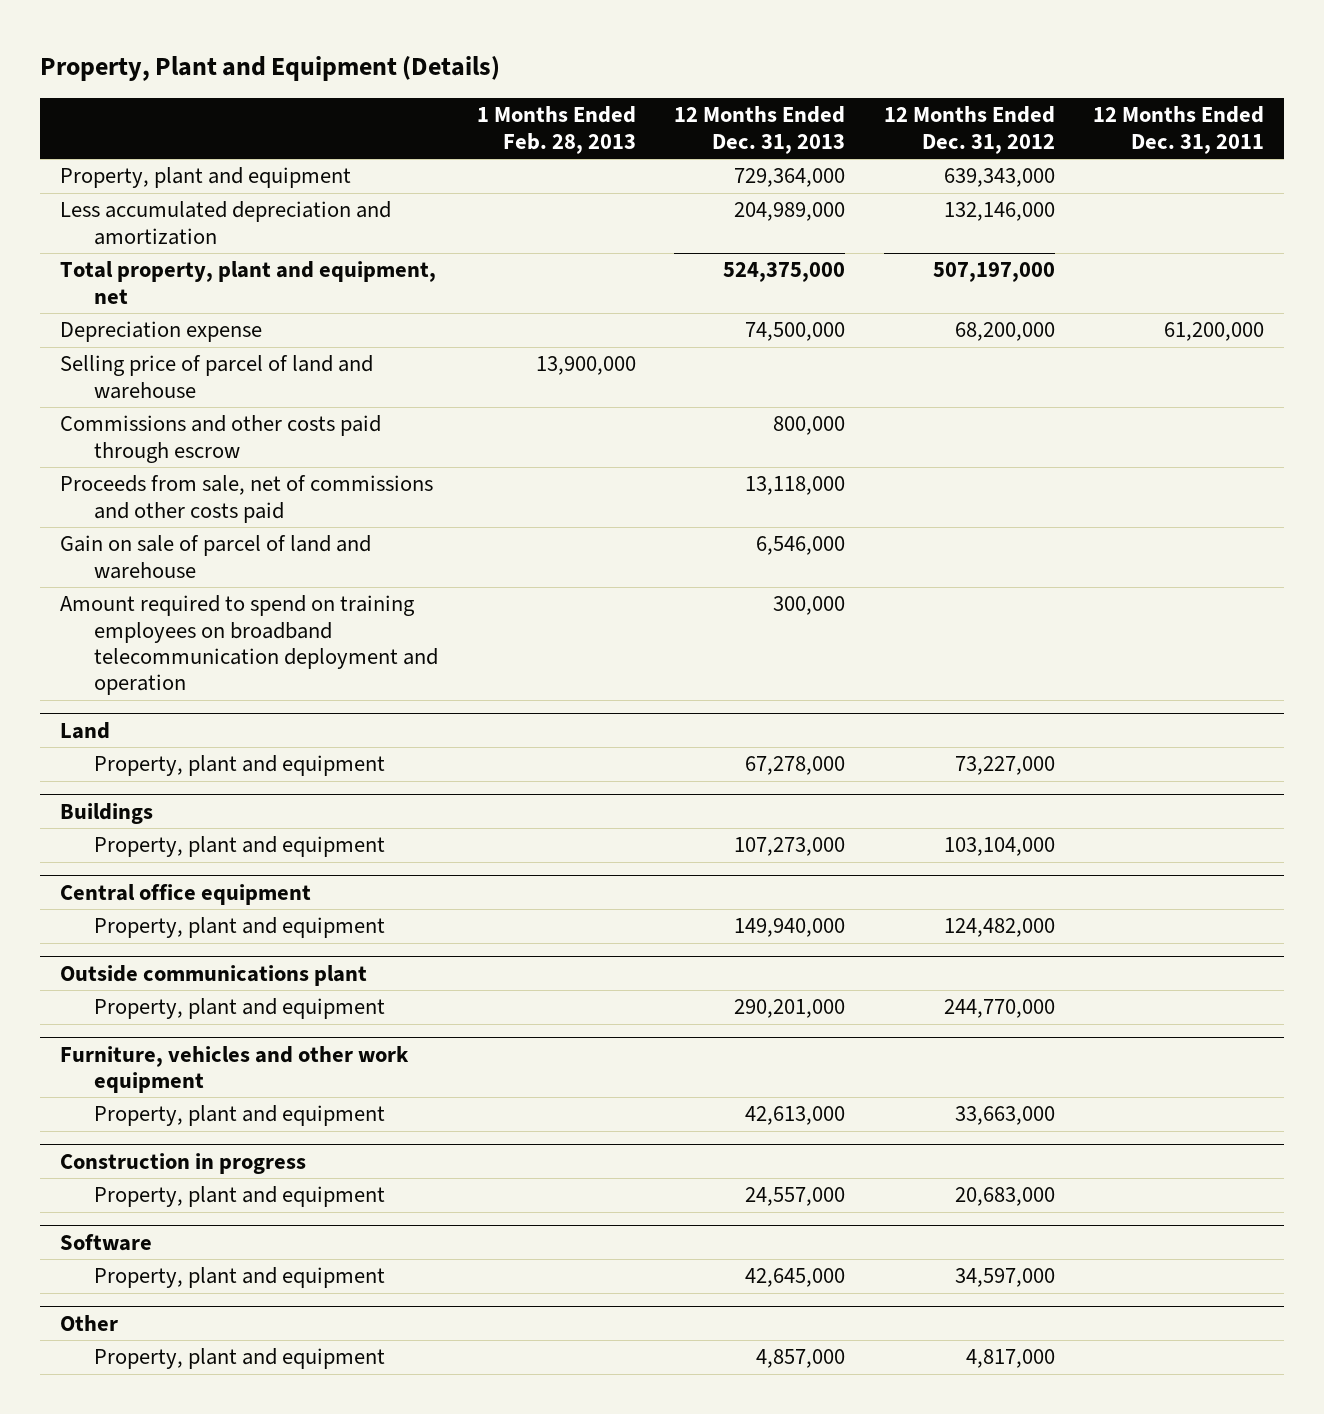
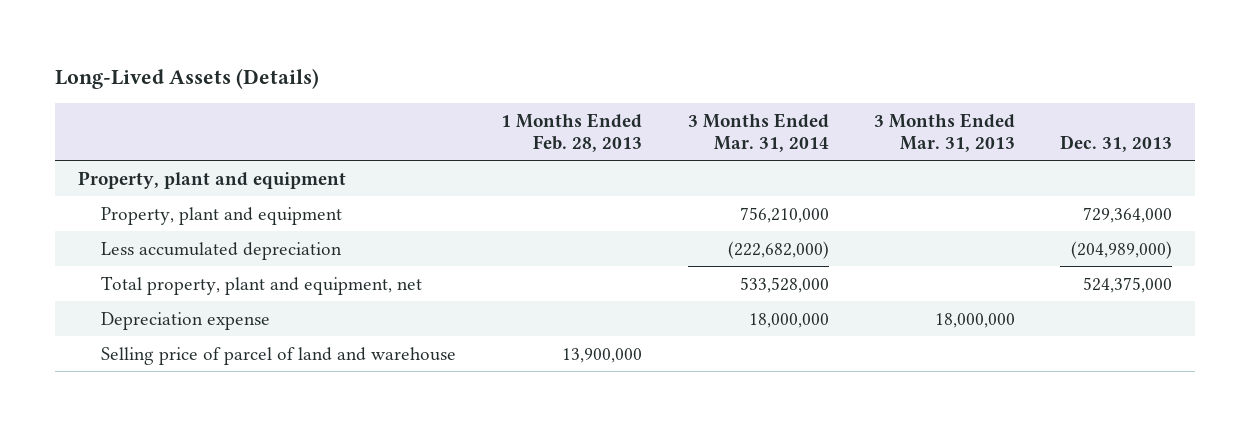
- Property, Plant and Equipment (Details)
+ Long-Lived Assets (Details)
- | 1 Months Ended Feb. 28, 2013 | 12 Months Ended Dec. 31, 2013 | 12 Months Ended Dec. 31, 2012 | 12 Months Ended Dec. 31, 2011
+ | 1 Months Ended Feb. 28, 2013 | 3 Months Ended Mar. 31, 2014 | 3 Months Ended Mar. 31, 2013 | Dec. 31, 2013
- Less accumulated depreciation and amortization | | 204,989,000 | 132,146,000 |
+ Property, plant and equipment | | 756,210,000 | | 729,364,000
+ Less accumulated depreciation | | (222,682,000) | | (204,989,000)
- Commissions and other costs paid through escrow | | 800,000 | |
- Proceeds from sale, net of commissions and other costs paid | | 13,118,000 | |
- Gain on sale of parcel of land and warehouse | | 6,546,000 | |
- Amount required to spend on training employees on broadband telecommunication deployment and operation | | 300,000 | |
- Land
- Property, plant and equipment | | 67,278,000 | 73,227,000 |
- Buildings
- Property, plant and equipment | | 107,273,000 | 103,104,000 |
- Central office equipment
- Property, plant and equipment | | 149,940,000 | 124,482,000 |
- Outside communications plant
- Property, plant and equipment | | 290,201,000 | 244,770,000 |
- Furniture, vehicles and other work equipment
- Property, plant and equipment | | 42,613,000 | 33,663,000 |
- Construction in progress
- Property, plant and equipment | | 24,557,000 | 20,683,000 |
- Software
- Property, plant and equipment | | 42,645,000 | 34,597,000 |
- Other
- Property, plant and equipment | | 4,857,000 | 4,817,000 |

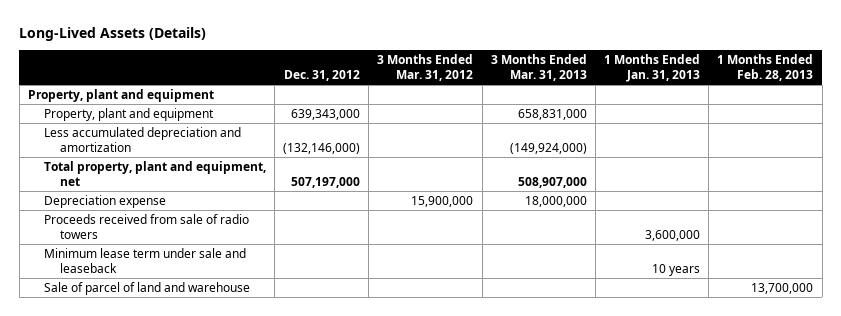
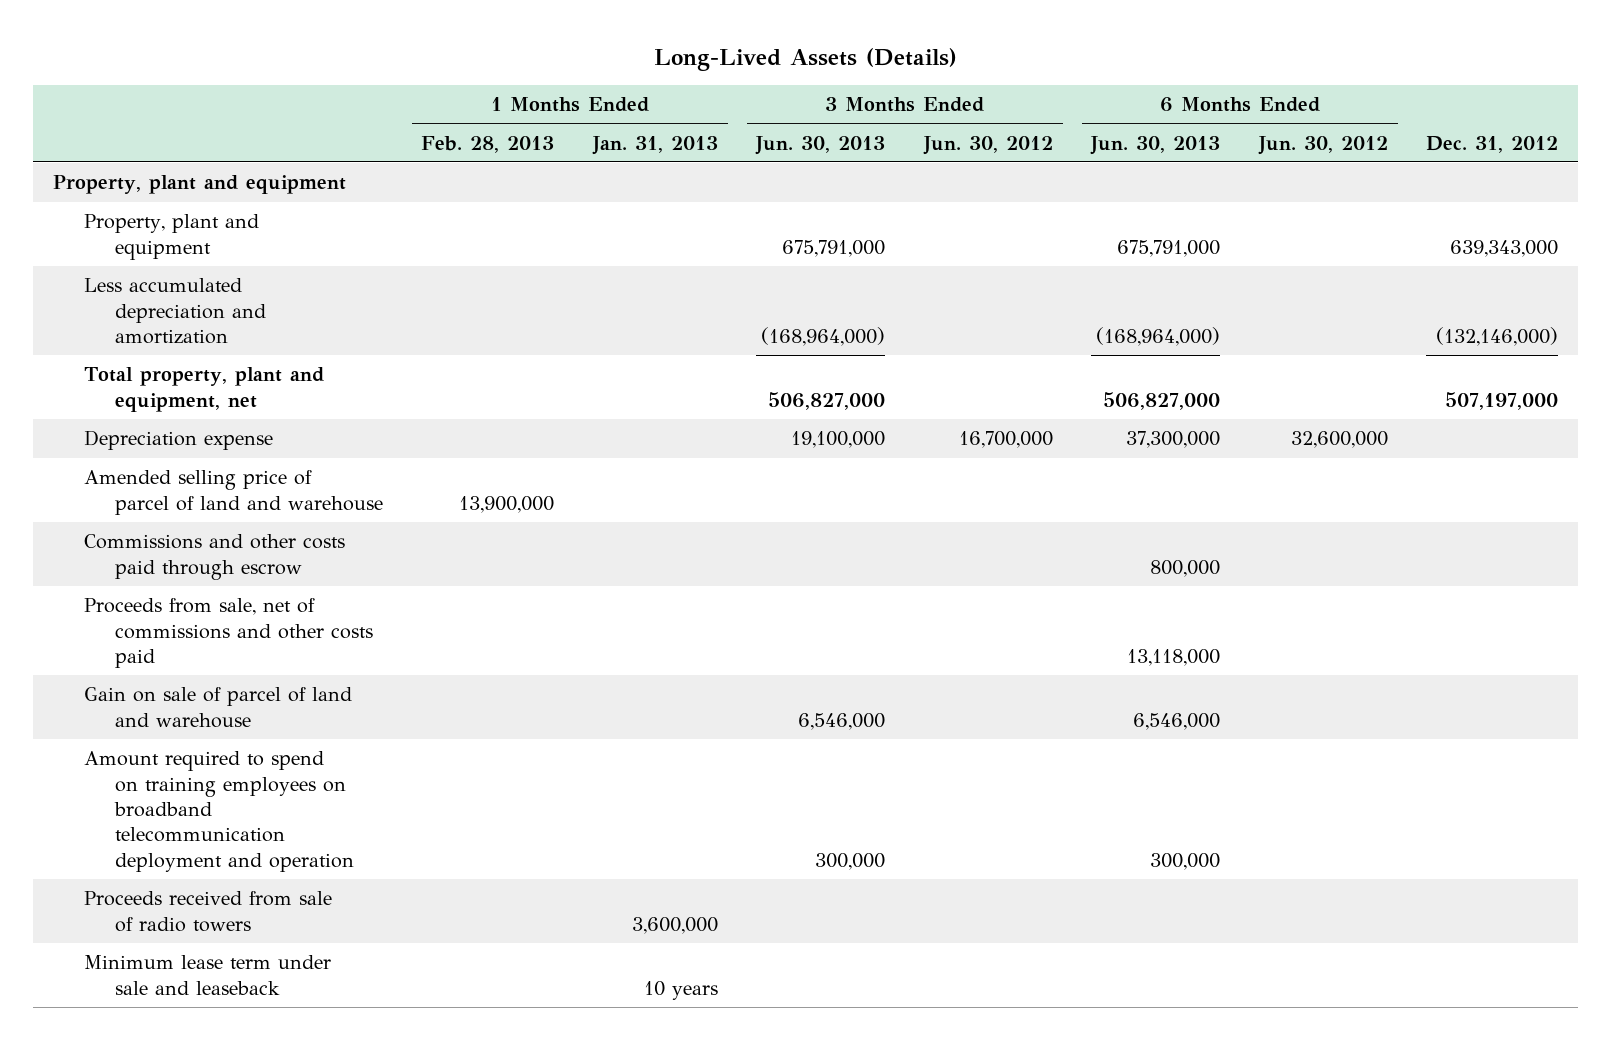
- | Dec. 31, 2012 | 3 Months Ended Mar. 31, 2012 | 3 Months Ended Mar. 31, 2013 | 1 Months Ended Jan. 31, 2013 | 1 Months Ended Feb. 28, 2013
+ | 1 Months Ended Feb. 28, 2013 | 1 Months Ended Jan. 31, 2013 | 3 Months Ended Jun. 30, 2013 | 3 Months Ended Jun. 30, 2012 | 6 Months Ended Jun. 30, 2013 | 6 Months Ended Jun. 30, 2012 | Dec. 31, 2012
+ Amended selling price of parcel of land and warehouse | 13,900,000 | | | | | |
+ Commissions and other costs paid through escrow | | | | | 800,000 | |
+ Proceeds from sale, net of commissions and other costs paid | | | | | 13,118,000 | |
+ Gain on sale of parcel of land and warehouse | | | 6,546,000 | | 6,546,000 | |
+ Amount required to spend on training employees on broadband telecommunication deployment and operation | | | 300,000 | | 300,000 | |
- Sale of parcel of land and warehouse | | | | | 13,700,000

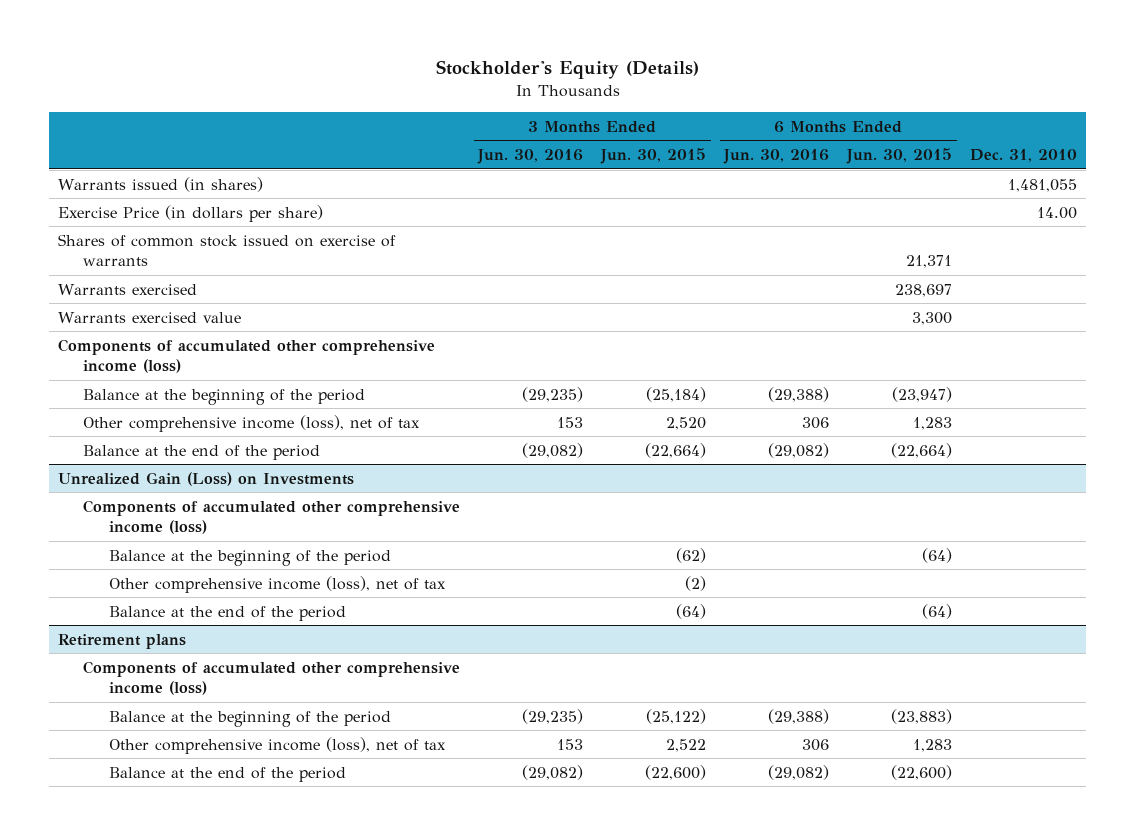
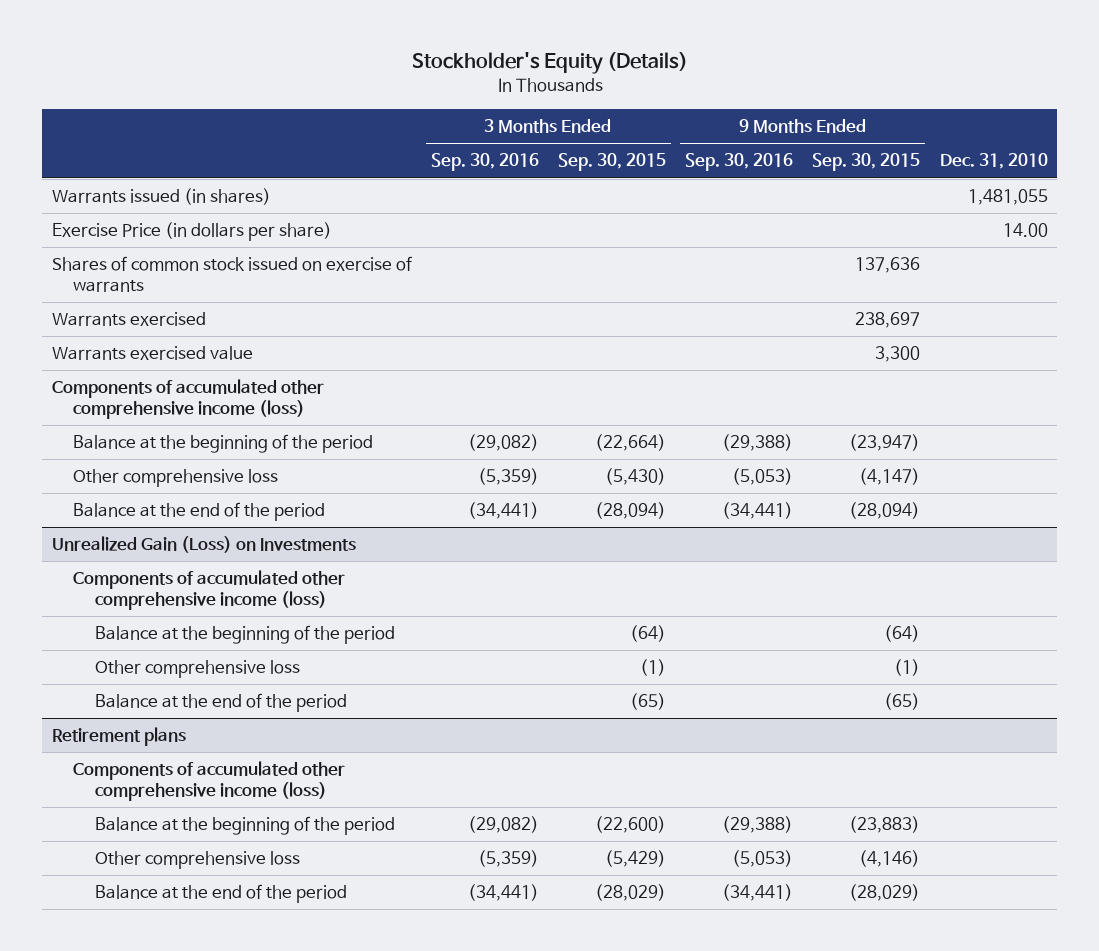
- | 3 Months Ended Jun. 30, 2016 | 3 Months Ended Jun. 30, 2015 | 6 Months Ended Jun. 30, 2016 | 6 Months Ended Jun. 30, 2015 | Dec. 31, 2010
+ | 3 Months Ended Sep. 30, 2016 | 3 Months Ended Sep. 30, 2015 | 9 Months Ended Sep. 30, 2016 | 9 Months Ended Sep. 30, 2015 | Dec. 31, 2010
- Other comprehensive income (loss), net of tax | 153 | 2,520 | 306 | 1,283 |
+ Other comprehensive loss | (5,359) | (5,430) | (5,053) | (4,147) |
@ Unrealized Gain (Loss) on Investments
- Other comprehensive income (loss), net of tax | | (2) | | |
+ Other comprehensive loss | | (1) | | (1) |
@ Retirement plans
- Other comprehensive income (loss), net of tax | 153 | 2,522 | 306 | 1,283 |
+ Other comprehensive loss | (5,359) | (5,429) | (5,053) | (4,146) |

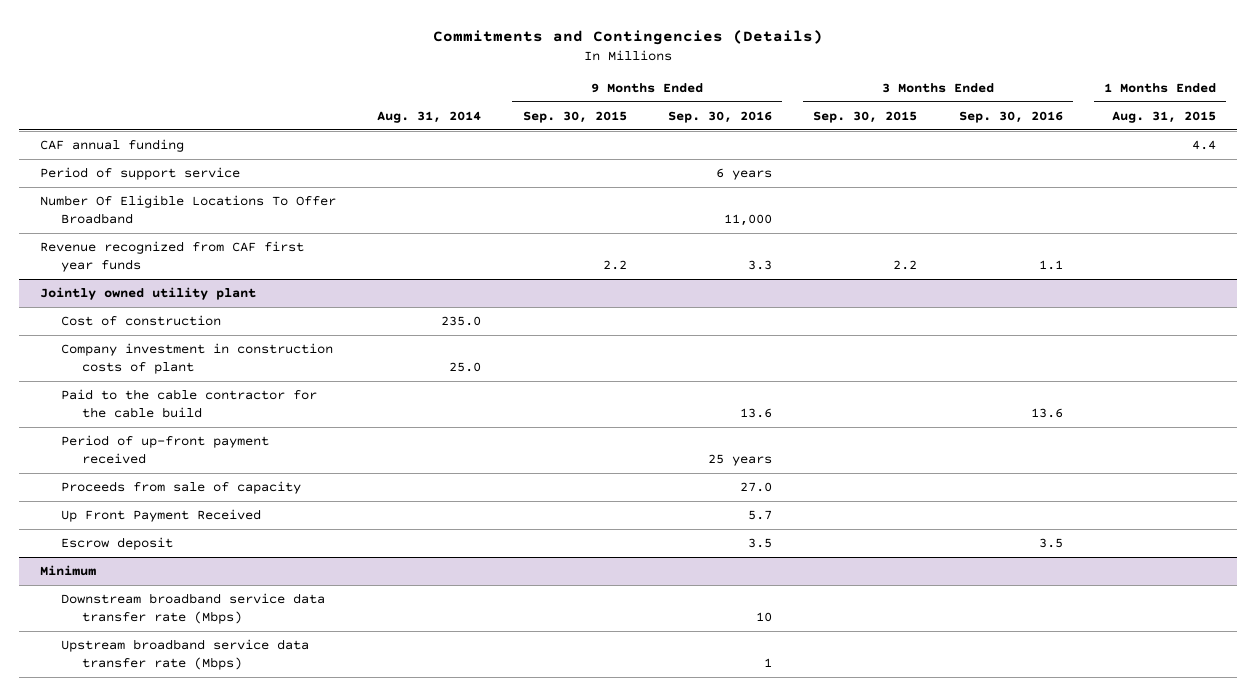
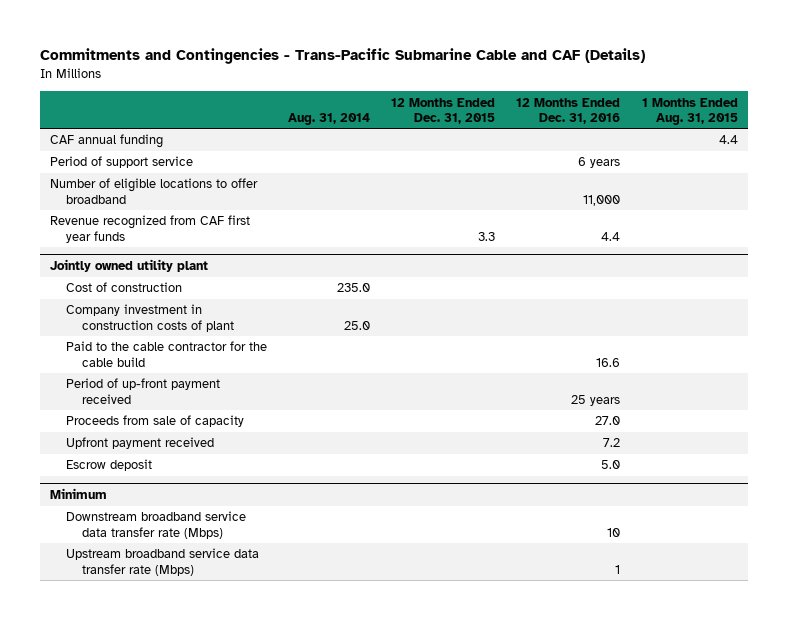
- Commitments and Contingencies (Details)
+ Commitments and Contingencies - Trans-Pacific Submarine Cable and CAF (Details)
- | Aug. 31, 2014 | 9 Months Ended Sep. 30, 2015 | 9 Months Ended Sep. 30, 2016 | 3 Months Ended Sep. 30, 2015 | 3 Months Ended Sep. 30, 2016 | 1 Months Ended Aug. 31, 2015
+ | Aug. 31, 2014 | 12 Months Ended Dec. 31, 2015 | 12 Months Ended Dec. 31, 2016 | 1 Months Ended Aug. 31, 2015
- Number Of Eligible Locations To Offer Broadband | | | 11,000 | | |
+ Number of eligible locations to offer broadband | | | 11,000 |
@ Jointly owned utility plant
- Up Front Payment Received | | | 5.7 | | |
+ Upfront payment received | | | 7.2 |

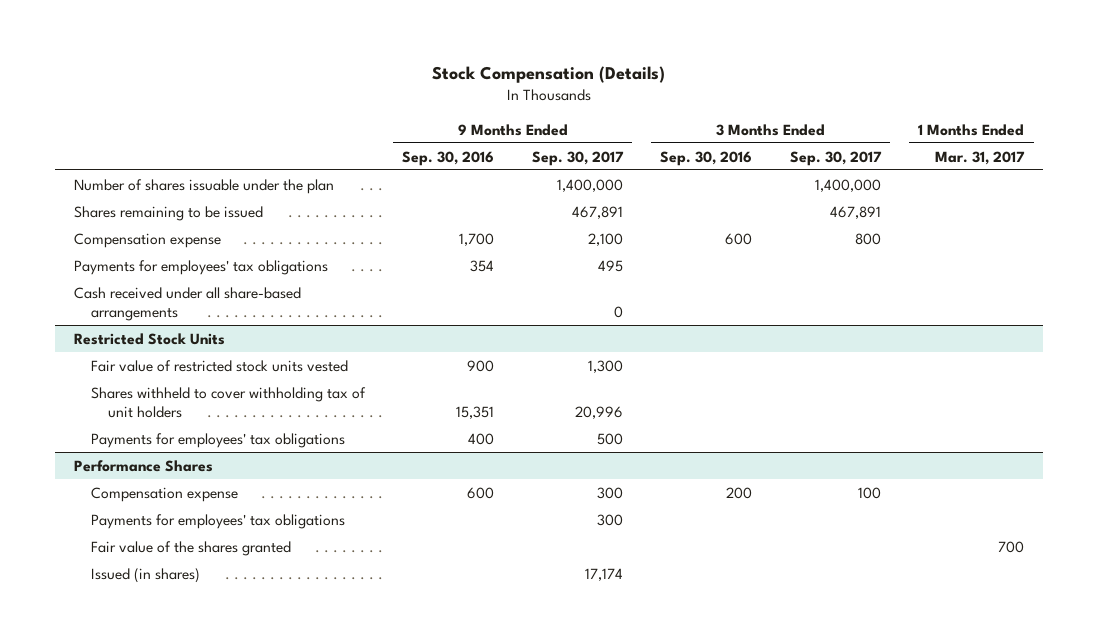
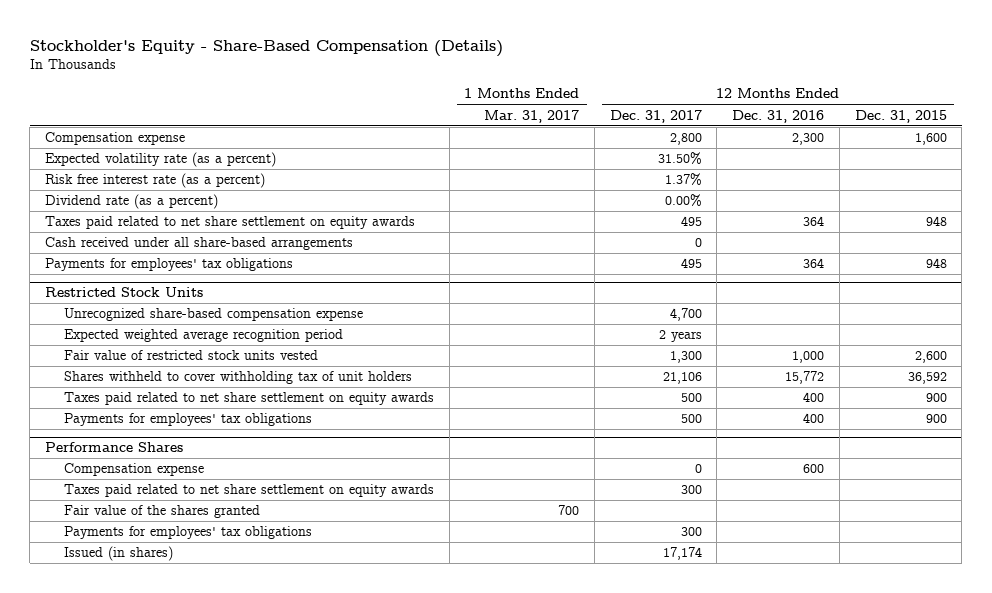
- Stock Compensation (Details)
+ Stockholder's Equity - Share-Based Compensation (Details)
- | 9 Months Ended Sep. 30, 2016 | 9 Months Ended Sep. 30, 2017 | 3 Months Ended Sep. 30, 2016 | 3 Months Ended Sep. 30, 2017 | 1 Months Ended Mar. 31, 2017
+ | 1 Months Ended Mar. 31, 2017 | 12 Months Ended Dec. 31, 2017 | 12 Months Ended Dec. 31, 2016 | 12 Months Ended Dec. 31, 2015
- Number of shares issuable under the plan | | 1,400,000 | | 1,400,000 |
- Shares remaining to be issued | | 467,891 | | 467,891 |
+ Expected volatility rate (as a percent) | | 31.50% | |
+ Risk free interest rate (as a percent) | | 1.37% | |
+ Dividend rate (as a percent) | | 0.00% | |
+ Taxes paid related to net share settlement on equity awards | | 495 | 364 | 948
moved down: Payments for employees' tax obligations | | 495 | 364 | 948
@ Restricted Stock Units
+ Unrecognized share-based compensation expense | | 4,700 | |
+ Expected weighted average recognition period | | 2 years | |
+ Taxes paid related to net share settlement on equity awards | | 500 | 400 | 900
@ Performance Shares
+ Taxes paid related to net share settlement on equity awards | | 300 | |
moved down: Payments for employees' tax obligations | | 300 | |

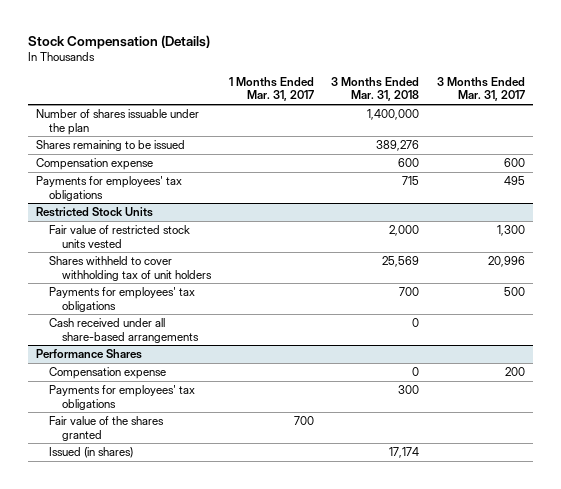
- Stockholder's Equity - Share-Based Compensation (Details)
+ Stock Compensation (Details)
- | 1 Months Ended Mar. 31, 2017 | 12 Months Ended Dec. 31, 2017 | 12 Months Ended Dec. 31, 2016 | 12 Months Ended Dec. 31, 2015
+ | 1 Months Ended Mar. 31, 2017 | 3 Months Ended Mar. 31, 2018 | 3 Months Ended Mar. 31, 2017
+ Number of shares issuable under the plan | | 1,400,000 |
+ Shares remaining to be issued | | 389,276 |
- Expected volatility rate (as a percent) | | 31.50% | |
- Risk free interest rate (as a percent) | | 1.37% | |
- Dividend rate (as a percent) | | 0.00% | |
- Taxes paid related to net share settlement on equity awards | | 495 | 364 | 948
- Cash received under all share-based arrangements | | 0 | |
@ Restricted Stock Units
- Unrecognized share-based compensation expense | | 4,700 | |
- Expected weighted average recognition period | | 2 years | |
- Taxes paid related to net share settlement on equity awards | | 500 | 400 | 900
+ Cash received under all share-based arrangements | | 0 |
@ Performance Shares
- Taxes paid related to net share settlement on equity awards | | 300 | |
moved down: Fair value of the shares granted | 700 | |

